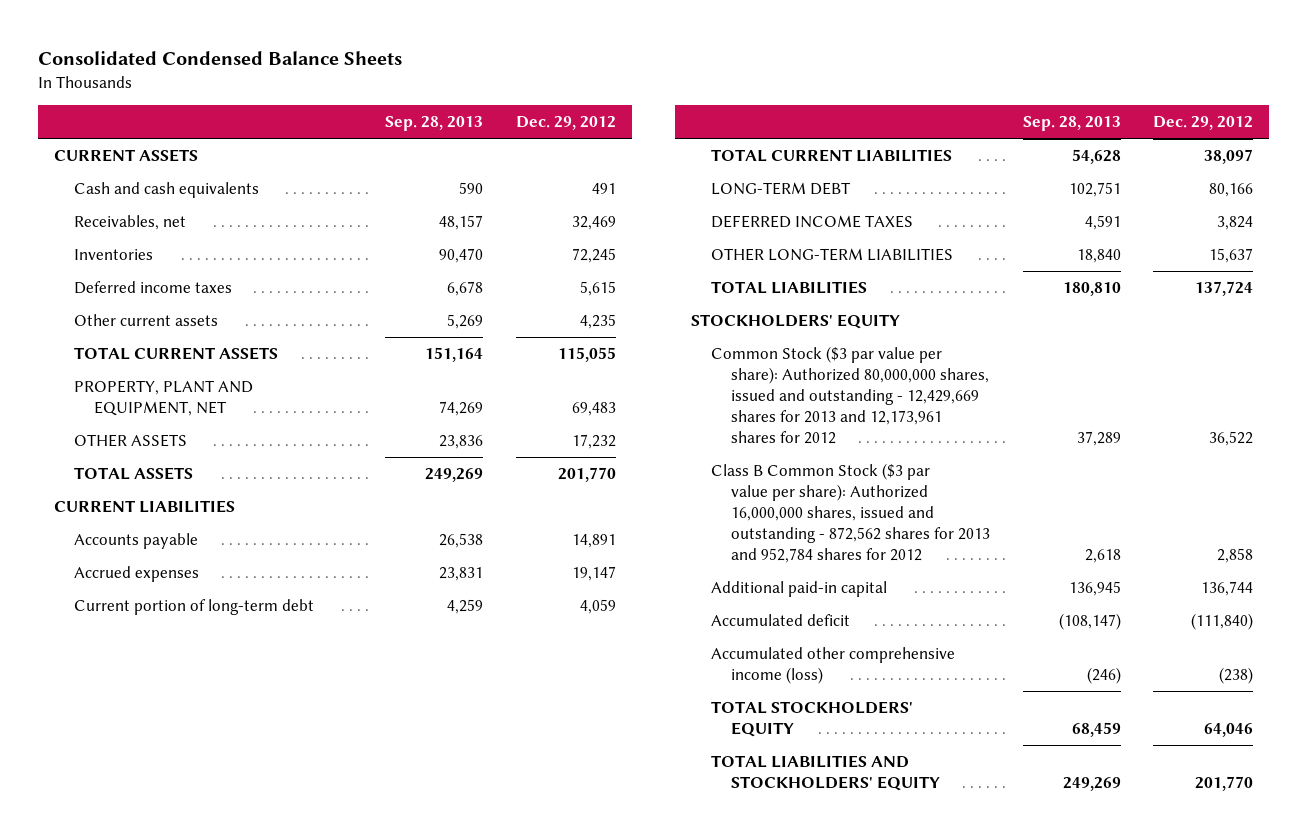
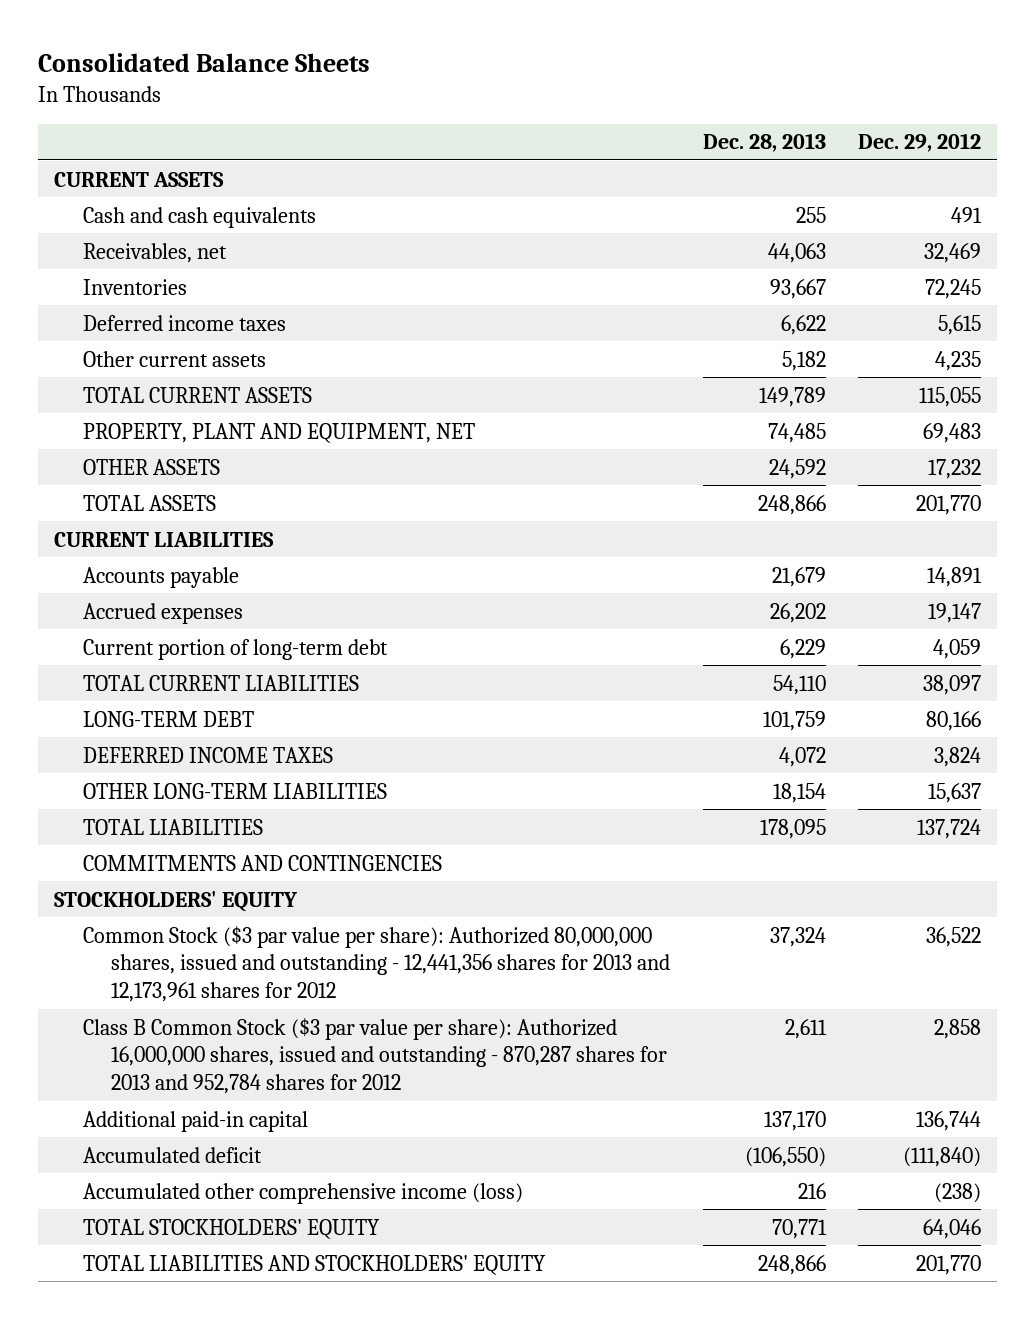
- Consolidated Condensed Balance Sheets
+ Consolidated Balance Sheets
- | Sep. 28, 2013 | Dec. 29, 2012
+ | Dec. 28, 2013 | Dec. 29, 2012
+ COMMITMENTS AND CONTINGENCIES
- Common Stock ($3 par value per share): Authorized 80,000,000 shares, issued and outstanding - 12,429,669 shares for 2013 and 12,173,961 shares for 2012 | 37,289 | 36,522
- Class B Common Stock ($3 par value per share): Authorized 16,000,000 shares, issued and outstanding - 872,562 shares for 2013 and 952,784 shares for 2012 | 2,618 | 2,858
+ Common Stock ($3 par value per share): Authorized 80,000,000 shares, issued and outstanding - 12,441,356 shares for 2013 and 12,173,961 shares for 2012 | 37,324 | 36,522
+ Class B Common Stock ($3 par value per share): Authorized 16,000,000 shares, issued and outstanding - 870,287 shares for 2013 and 952,784 shares for 2012 | 2,611 | 2,858

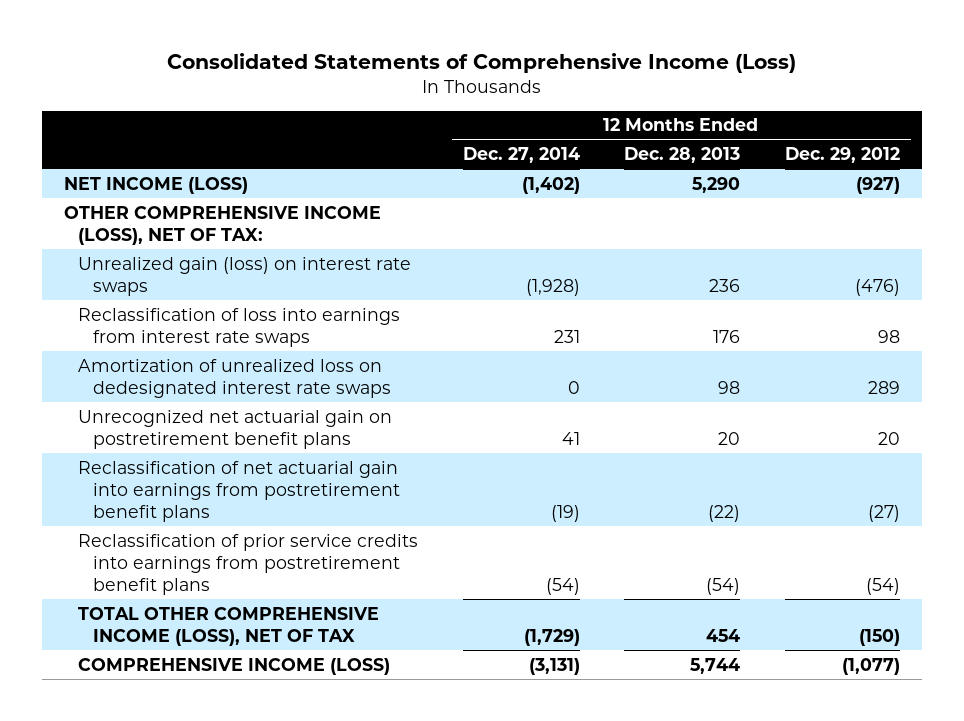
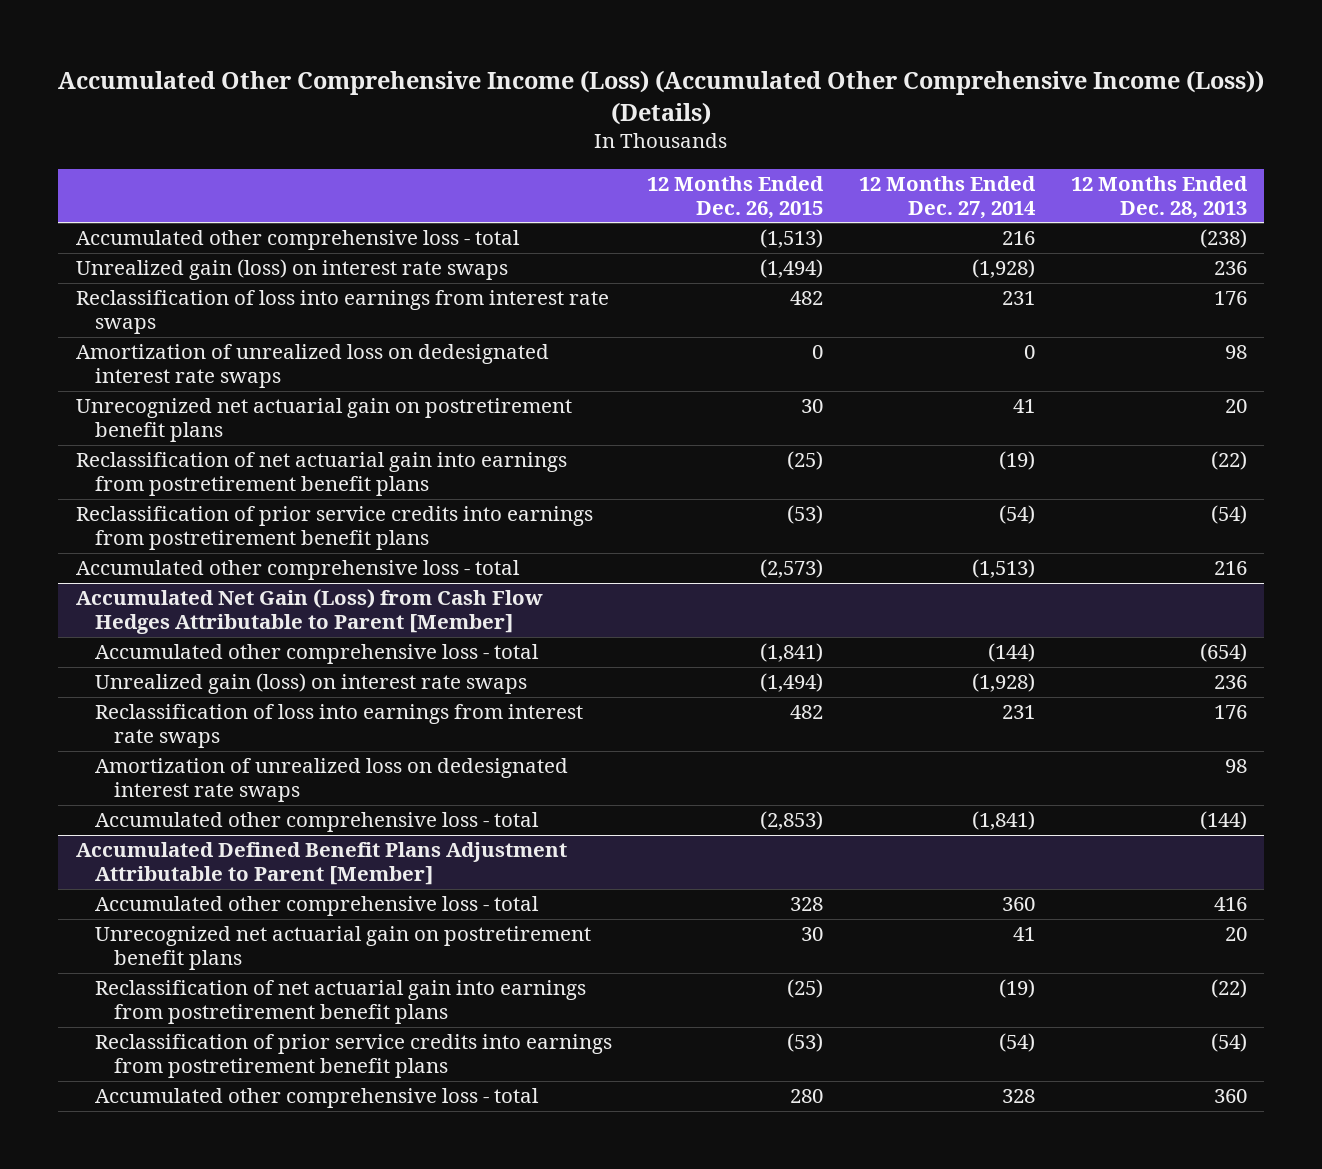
- Consolidated Statements of Comprehensive Income (Loss)
+ Accumulated Other Comprehensive Income (Loss) (Accumulated Other Comprehensive Income (Loss)) (Details)
- | 12 Months Ended Dec. 27, 2014 | 12 Months Ended Dec. 28, 2013 | 12 Months Ended Dec. 29, 2012
+ | 12 Months Ended Dec. 26, 2015 | 12 Months Ended Dec. 27, 2014 | 12 Months Ended Dec. 28, 2013
- NET INCOME (LOSS) | (1,402) | 5,290 | (927)
- OTHER COMPREHENSIVE INCOME (LOSS), NET OF TAX:
+ Accumulated other comprehensive loss - total | (1,513) | 216 | (238)
- TOTAL OTHER COMPREHENSIVE INCOME (LOSS), NET OF TAX | (1,729) | 454 | (150)
- COMPREHENSIVE INCOME (LOSS) | (3,131) | 5,744 | (1,077)
+ Accumulated other comprehensive loss - total | (2,573) | (1,513) | 216
+ Accumulated Net Gain (Loss) from Cash Flow Hedges Attributable to Parent [Member]
+ Accumulated other comprehensive loss - total | (1,841) | (144) | (654)
+ Unrealized gain (loss) on interest rate swaps | (1,494) | (1,928) | 236
+ Reclassification of loss into earnings from interest rate swaps | 482 | 231 | 176
+ Amortization of unrealized loss on dedesignated interest rate swaps | | | 98
+ Accumulated other comprehensive loss - total | (2,853) | (1,841) | (144)
+ Accumulated Defined Benefit Plans Adjustment Attributable to Parent [Member]
+ Accumulated other comprehensive loss - total | 328 | 360 | 416
+ Unrecognized net actuarial gain on postretirement benefit plans | 30 | 41 | 20
+ Reclassification of net actuarial gain into earnings from postretirement benefit plans | (25) | (19) | (22)
+ Reclassification of prior service credits into earnings from postretirement benefit plans | (53) | (54) | (54)
+ Accumulated other comprehensive loss - total | 280 | 328 | 360

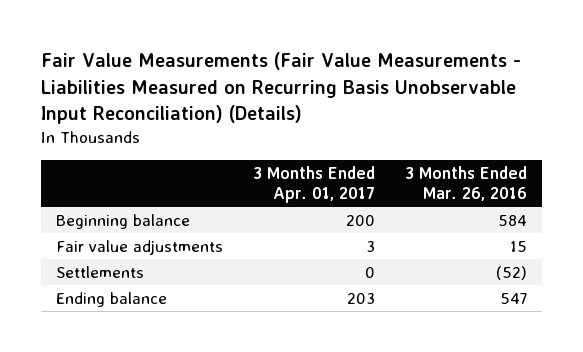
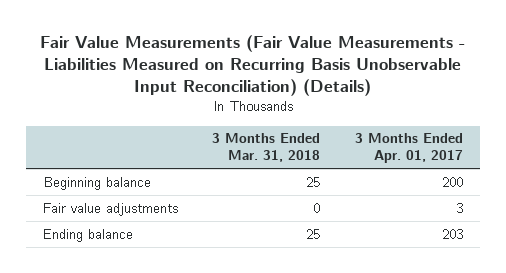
- | 3 Months Ended Apr. 01, 2017 | 3 Months Ended Mar. 26, 2016
+ | 3 Months Ended Mar. 31, 2018 | 3 Months Ended Apr. 01, 2017
- Settlements | 0 | (52)

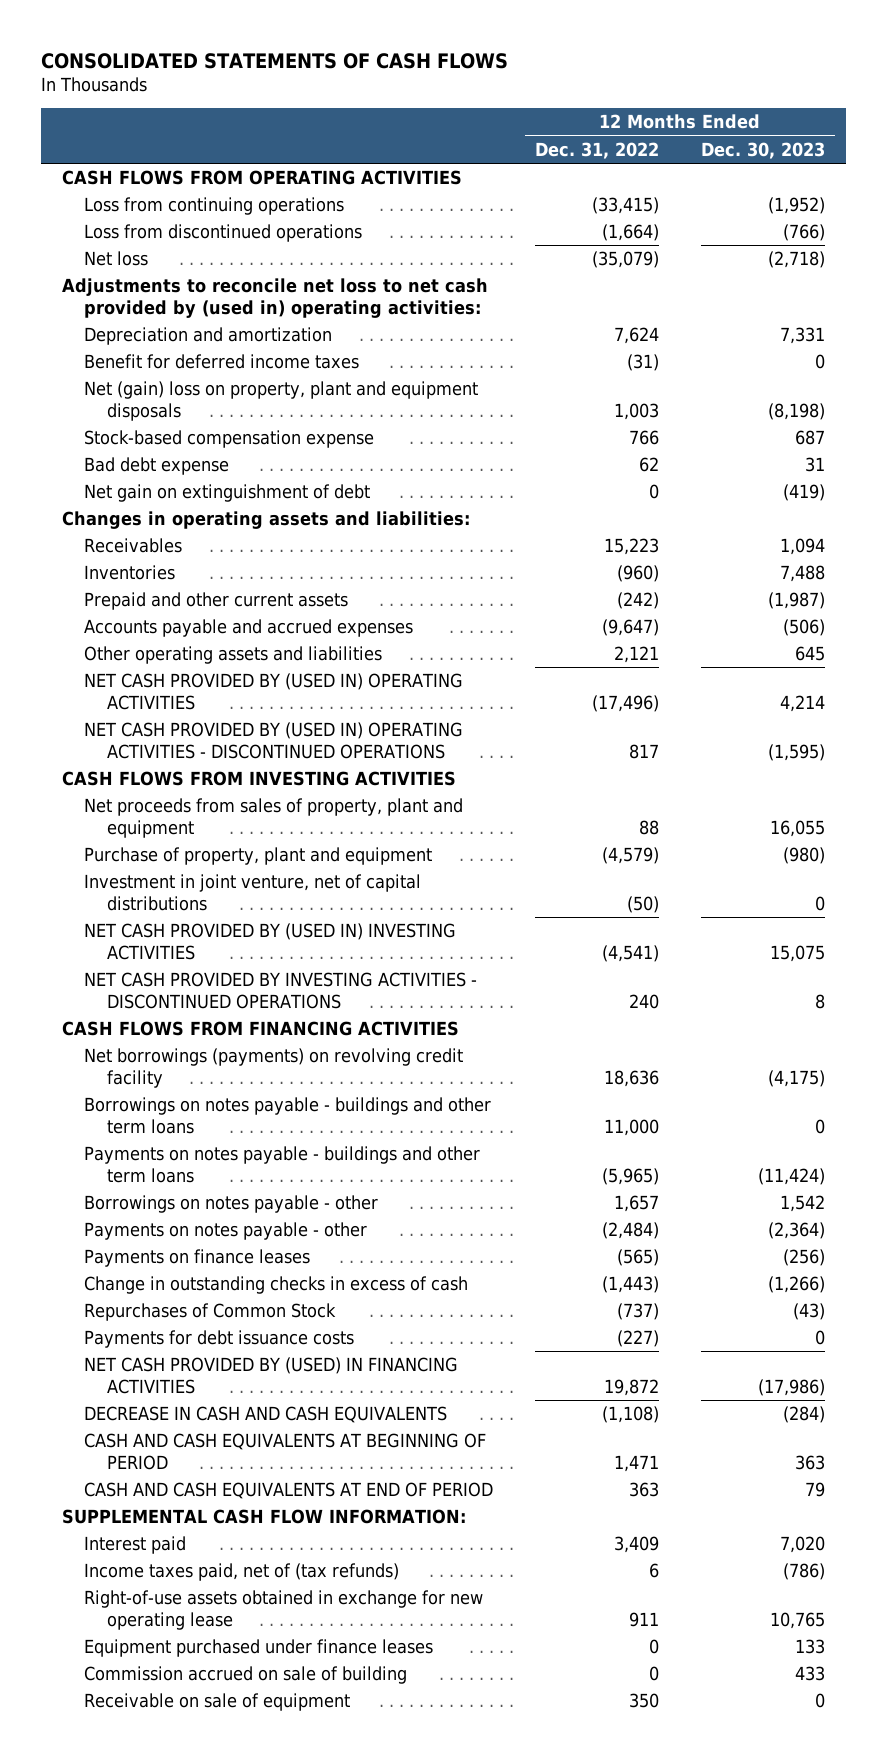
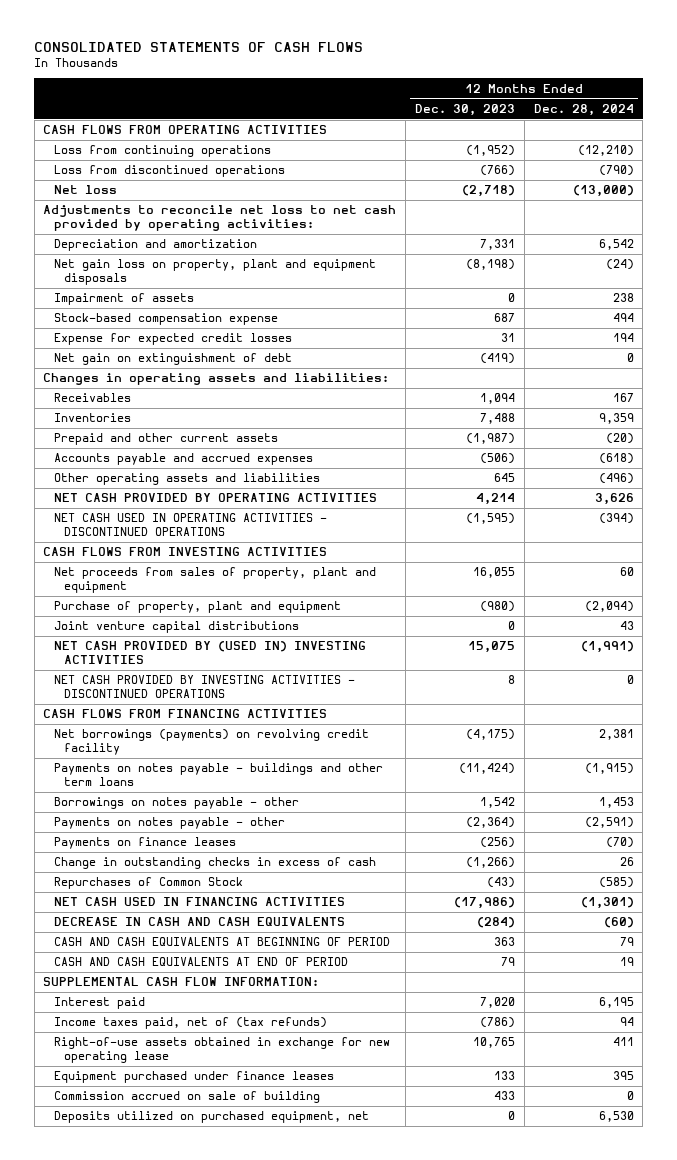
- | 12 Months Ended Dec. 31, 2022 | 12 Months Ended Dec. 30, 2023
+ | 12 Months Ended Dec. 30, 2023 | 12 Months Ended Dec. 28, 2024
- Adjustments to reconcile net loss to net cash provided by (used in) operating activities:
+ Adjustments to reconcile net loss to net cash provided by operating activities:
- Benefit for deferred income taxes | (31) | 0
- Net (gain) loss on property, plant and equipment disposals | 1,003 | (8,198)
+ Net gain loss on property, plant and equipment disposals | (8,198) | (24)
+ Impairment of assets | 0 | 238
- Bad debt expense | 62 | 31
+ Expense for expected credit losses | 31 | 194
- NET CASH PROVIDED BY (USED IN) OPERATING ACTIVITIES | (17,496) | 4,214
- NET CASH PROVIDED BY (USED IN) OPERATING ACTIVITIES - DISCONTINUED OPERATIONS | 817 | (1,595)
+ NET CASH PROVIDED BY OPERATING ACTIVITIES | 4,214 | 3,626
+ NET CASH USED IN OPERATING ACTIVITIES - DISCONTINUED OPERATIONS | (1,595) | (394)
- Investment in joint venture, net of capital distributions | (50) | 0
+ Joint venture capital distributions | 0 | 43
- Borrowings on notes payable - buildings and other term loans | 11,000 | 0
- Payments for debt issuance costs | (227) | 0
- NET CASH PROVIDED BY (USED) IN FINANCING ACTIVITIES | 19,872 | (17,986)
+ NET CASH USED IN FINANCING ACTIVITIES | (17,986) | (1,301)
- Receivable on sale of equipment | 350 | 0
+ Deposits utilized on purchased equipment, net | 0 | 6,530

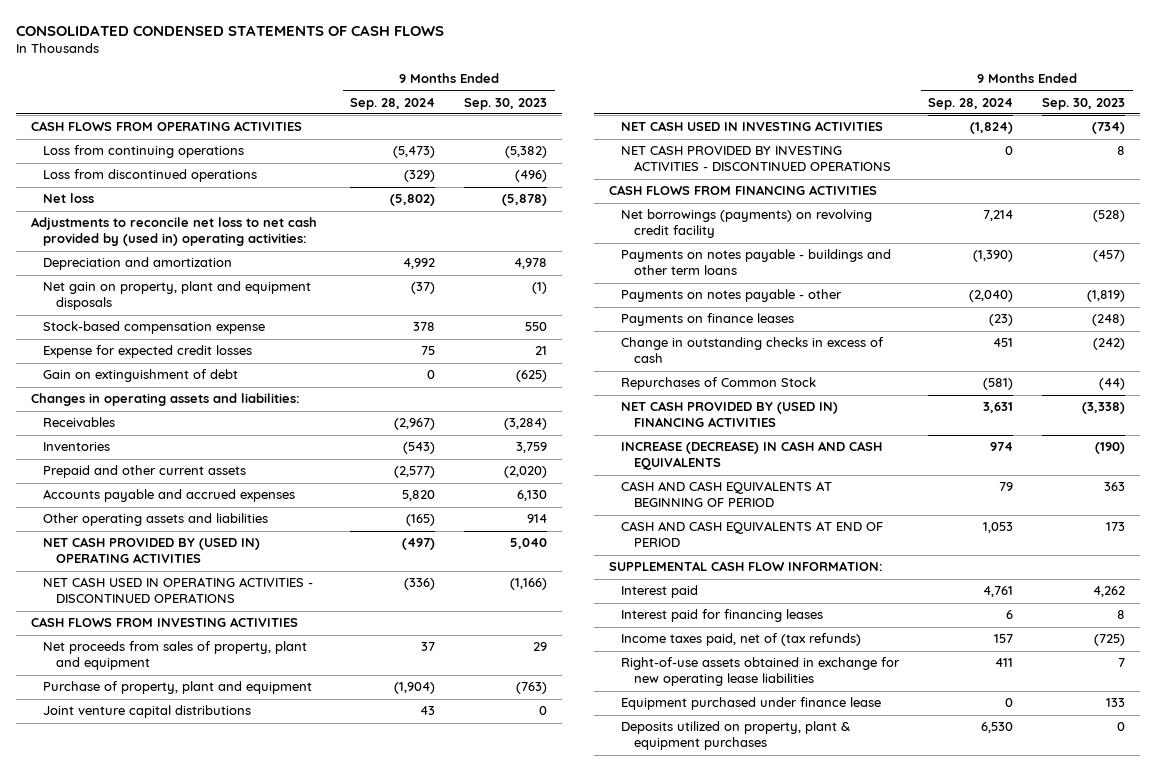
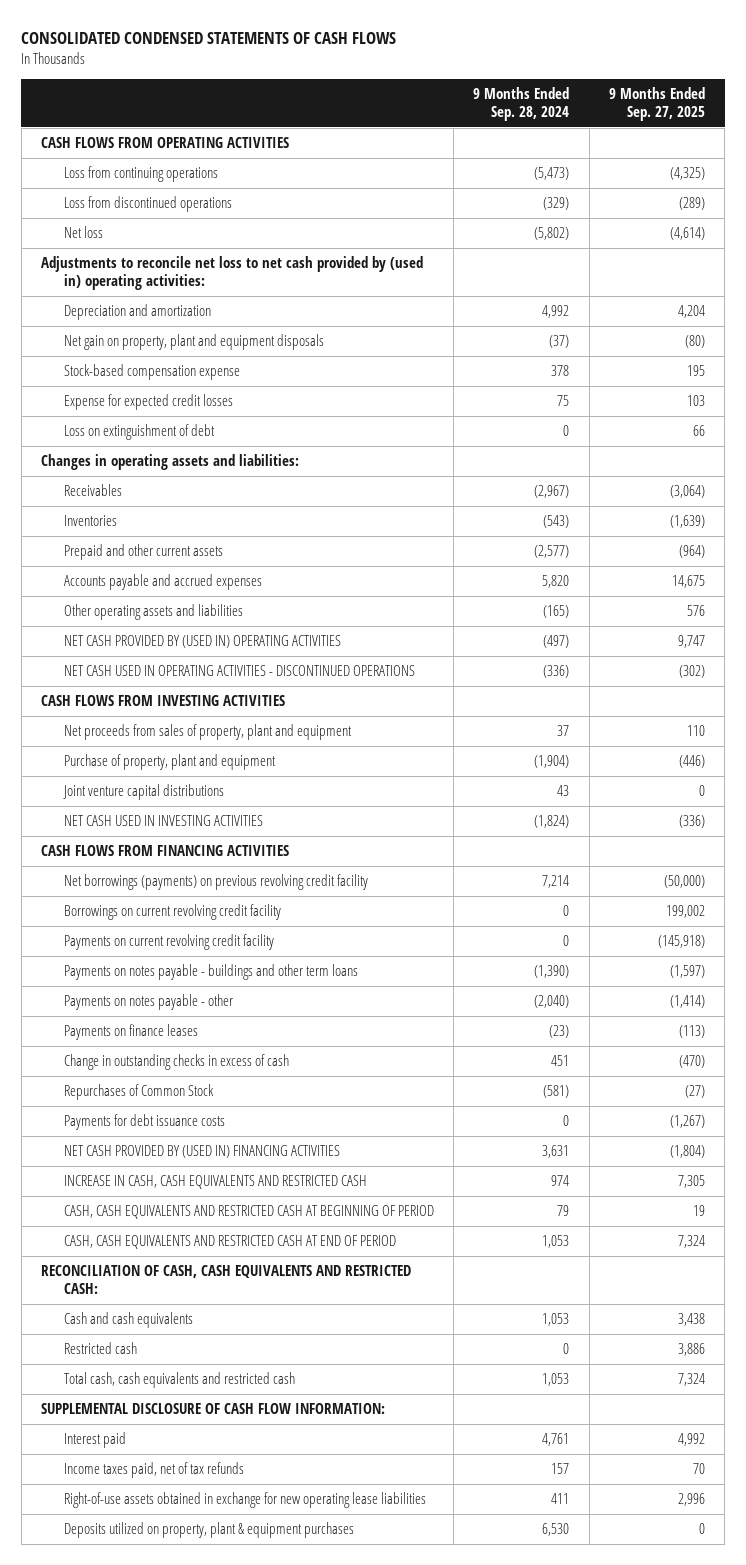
- | 9 Months Ended Sep. 28, 2024 | 9 Months Ended Sep. 30, 2023
+ | 9 Months Ended Sep. 28, 2024 | 9 Months Ended Sep. 27, 2025
- Gain on extinguishment of debt | 0 | (625)
+ Loss on extinguishment of debt | 0 | 66
- NET CASH PROVIDED BY INVESTING ACTIVITIES - DISCONTINUED OPERATIONS | 0 | 8
- Net borrowings (payments) on revolving credit facility | 7,214 | (528)
+ Net borrowings (payments) on previous revolving credit facility | 7,214 | (50,000)
+ Borrowings on current revolving credit facility | 0 | 199,002
+ Payments on current revolving credit facility | 0 | (145,918)
+ Payments for debt issuance costs | 0 | (1,267)
- INCREASE (DECREASE) IN CASH AND CASH EQUIVALENTS | 974 | (190)
- CASH AND CASH EQUIVALENTS AT BEGINNING OF PERIOD | 79 | 363
- CASH AND CASH EQUIVALENTS AT END OF PERIOD | 1,053 | 173
- SUPPLEMENTAL CASH FLOW INFORMATION:
+ INCREASE IN CASH, CASH EQUIVALENTS AND RESTRICTED CASH | 974 | 7,305
+ CASH, CASH EQUIVALENTS AND RESTRICTED CASH AT BEGINNING OF PERIOD | 79 | 19
+ CASH, CASH EQUIVALENTS AND RESTRICTED CASH AT END OF PERIOD | 1,053 | 7,324
+ RECONCILIATION OF CASH, CASH EQUIVALENTS AND RESTRICTED CASH:
+ Cash and cash equivalents | 1,053 | 3,438
+ Restricted cash | 0 | 3,886
+ Total cash, cash equivalents and restricted cash | 1,053 | 7,324
+ SUPPLEMENTAL DISCLOSURE OF CASH FLOW INFORMATION:
- Interest paid for financing leases | 6 | 8
- Income taxes paid, net of (tax refunds) | 157 | (725)
+ Income taxes paid, net of tax refunds | 157 | 70
- Equipment purchased under finance lease | 0 | 133

